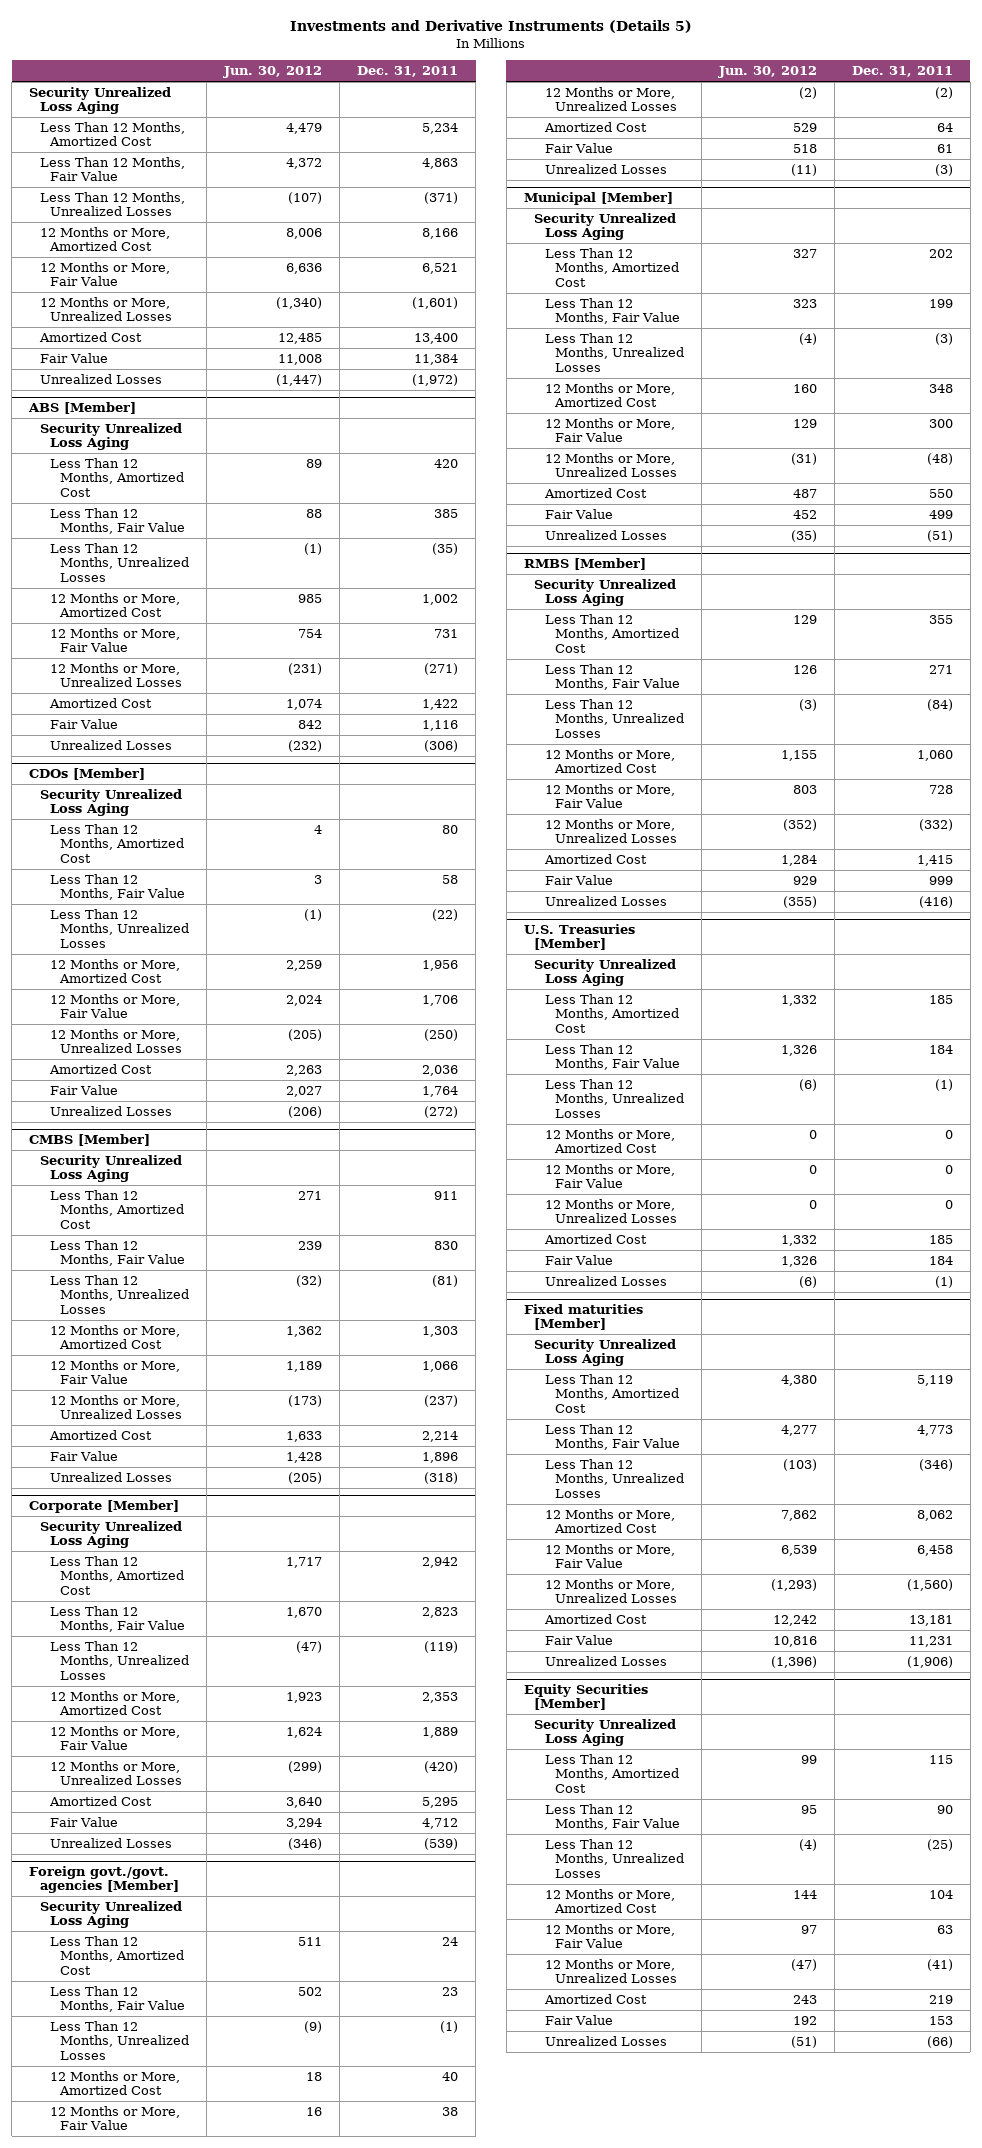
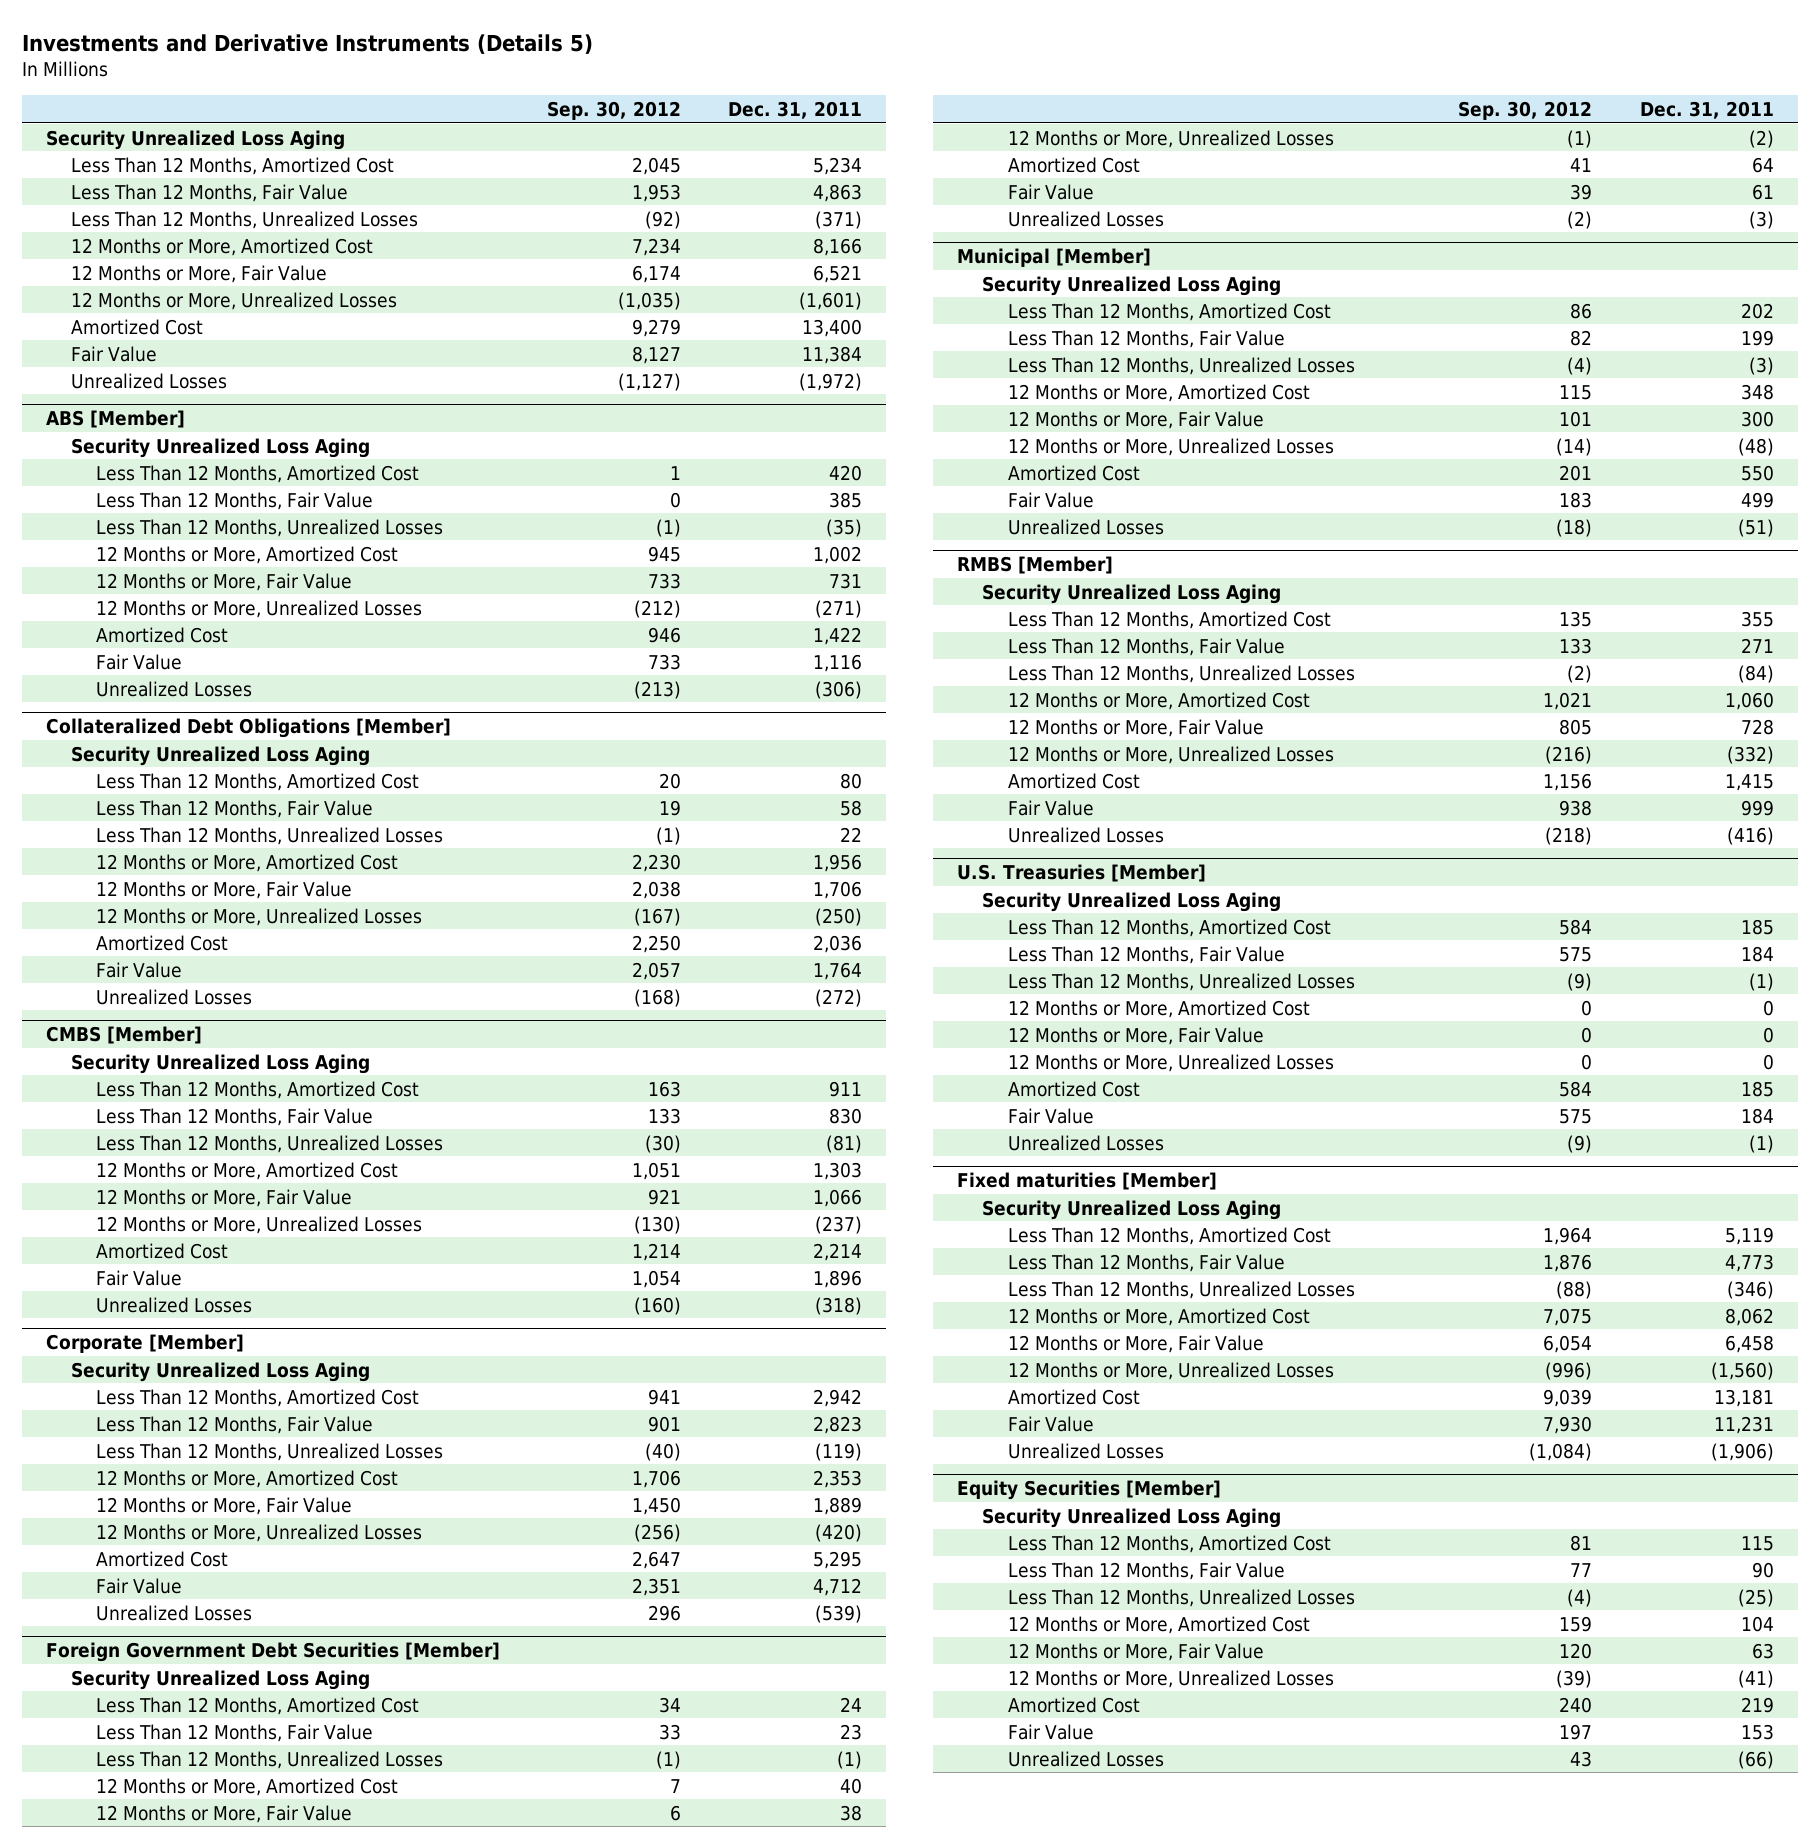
- | Jun. 30, 2012 | Dec. 31, 2011
+ | Sep. 30, 2012 | Dec. 31, 2011
- CDOs [Member]
+ Collateralized Debt Obligations [Member]
- Less Than 12 Months, Unrealized Losses | (1) | (22)
+ Less Than 12 Months, Unrealized Losses | (1) | 22
- Foreign govt./govt. agencies [Member]
+ Foreign Government Debt Securities [Member]

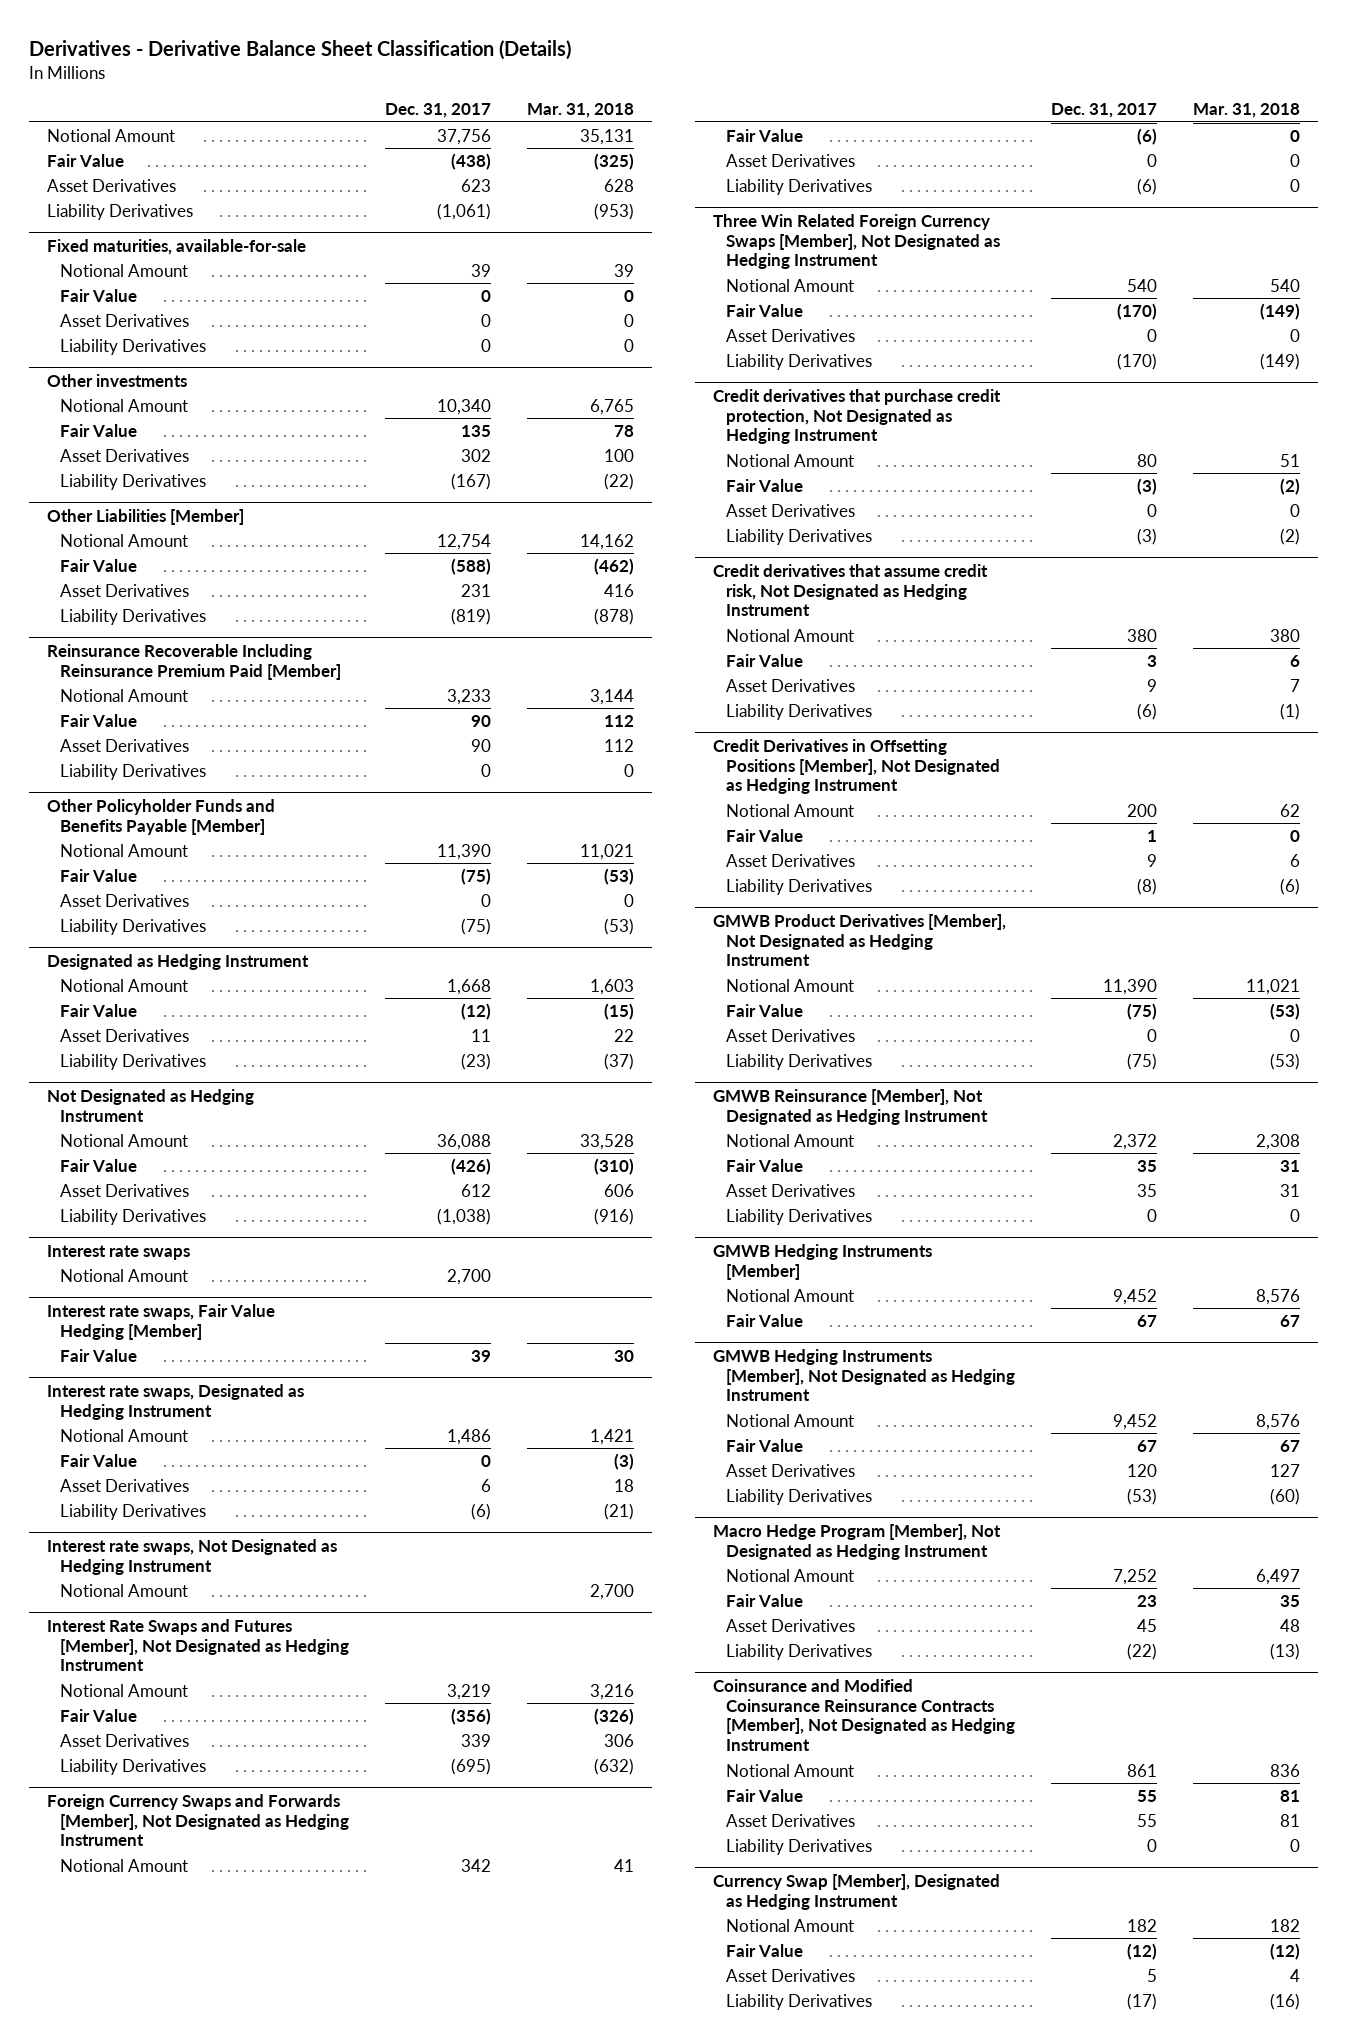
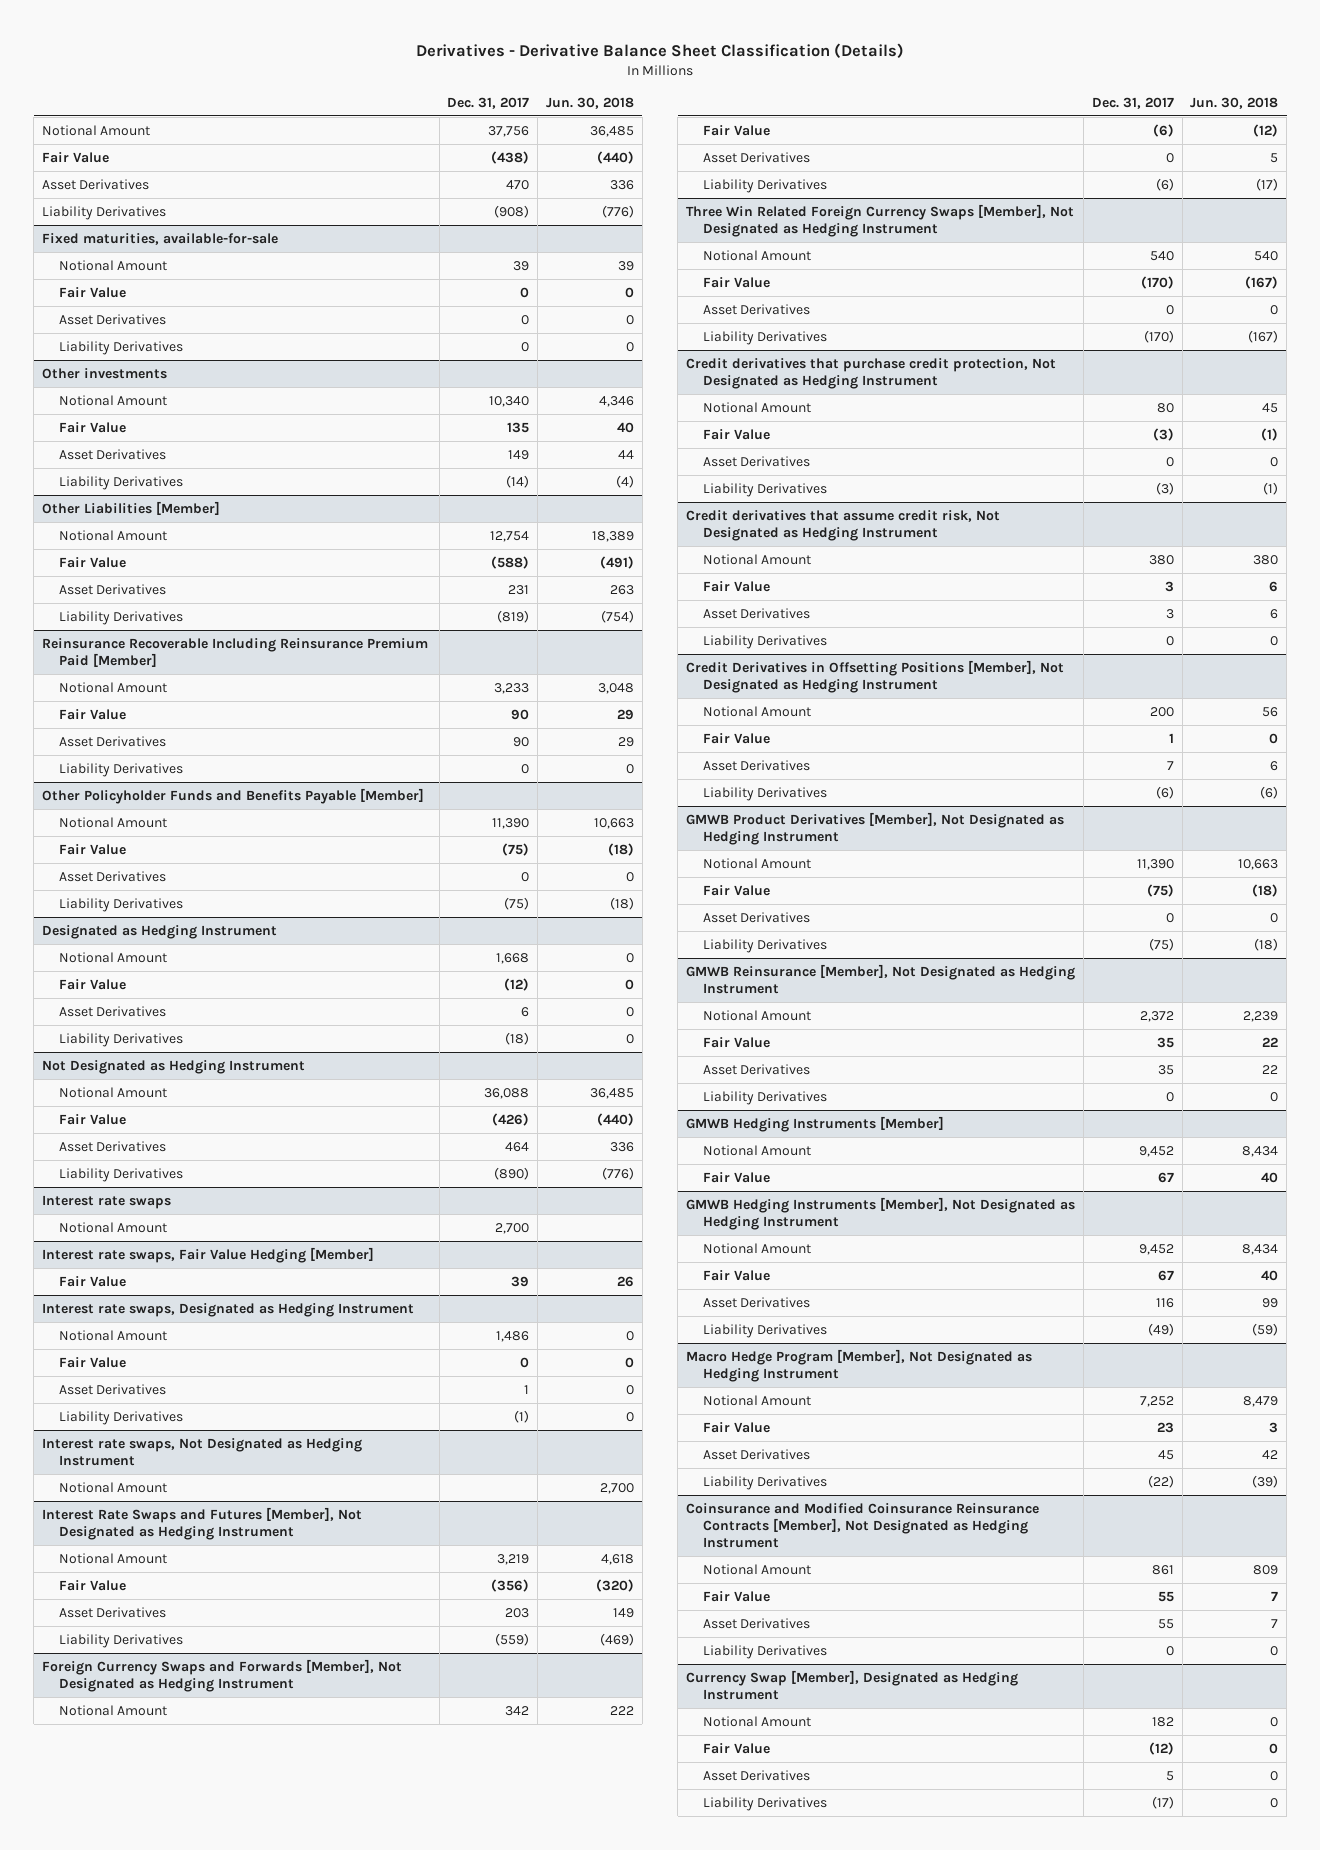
- | Dec. 31, 2017 | Mar. 31, 2018
+ | Dec. 31, 2017 | Jun. 30, 2018
- Asset Derivatives | 623 | 628
- Liability Derivatives | (1,061) | (953)
+ Asset Derivatives | 470 | 336
+ Liability Derivatives | (908) | (776)
@ Other investments
- Asset Derivatives | 302 | 100
- Liability Derivatives | (167) | (22)
+ Asset Derivatives | 149 | 44
+ Liability Derivatives | (14) | (4)
@ Designated as Hedging Instrument
- Asset Derivatives | 11 | 22
- Liability Derivatives | (23) | (37)
+ Asset Derivatives | 6 | 0
+ Liability Derivatives | (18) | 0
@ Not Designated as Hedging Instrument
- Asset Derivatives | 612 | 606
- Liability Derivatives | (1,038) | (916)
+ Asset Derivatives | 464 | 336
+ Liability Derivatives | (890) | (776)
@ Interest rate swaps, Designated as Hedging Instrument
- Asset Derivatives | 6 | 18
- Liability Derivatives | (6) | (21)
+ Asset Derivatives | 1 | 0
+ Liability Derivatives | (1) | 0
@ Interest Rate Swaps and Futures [Member], Not Designated as Hedging Instrument
- Asset Derivatives | 339 | 306
- Liability Derivatives | (695) | (632)
+ Asset Derivatives | 203 | 149
+ Liability Derivatives | (559) | (469)
@ Credit derivatives that assume credit risk, Not Designated as Hedging Instrument
- Asset Derivatives | 9 | 7
- Liability Derivatives | (6) | (1)
+ Asset Derivatives | 3 | 6
+ Liability Derivatives | 0 | 0
@ Credit Derivatives in Offsetting Positions [Member], Not Designated as Hedging Instrument
- Asset Derivatives | 9 | 6
- Liability Derivatives | (8) | (6)
+ Asset Derivatives | 7 | 6
+ Liability Derivatives | (6) | (6)
@ GMWB Hedging Instruments [Member], Not Designated as Hedging Instrument
- Asset Derivatives | 120 | 127
- Liability Derivatives | (53) | (60)
+ Asset Derivatives | 116 | 99
+ Liability Derivatives | (49) | (59)

